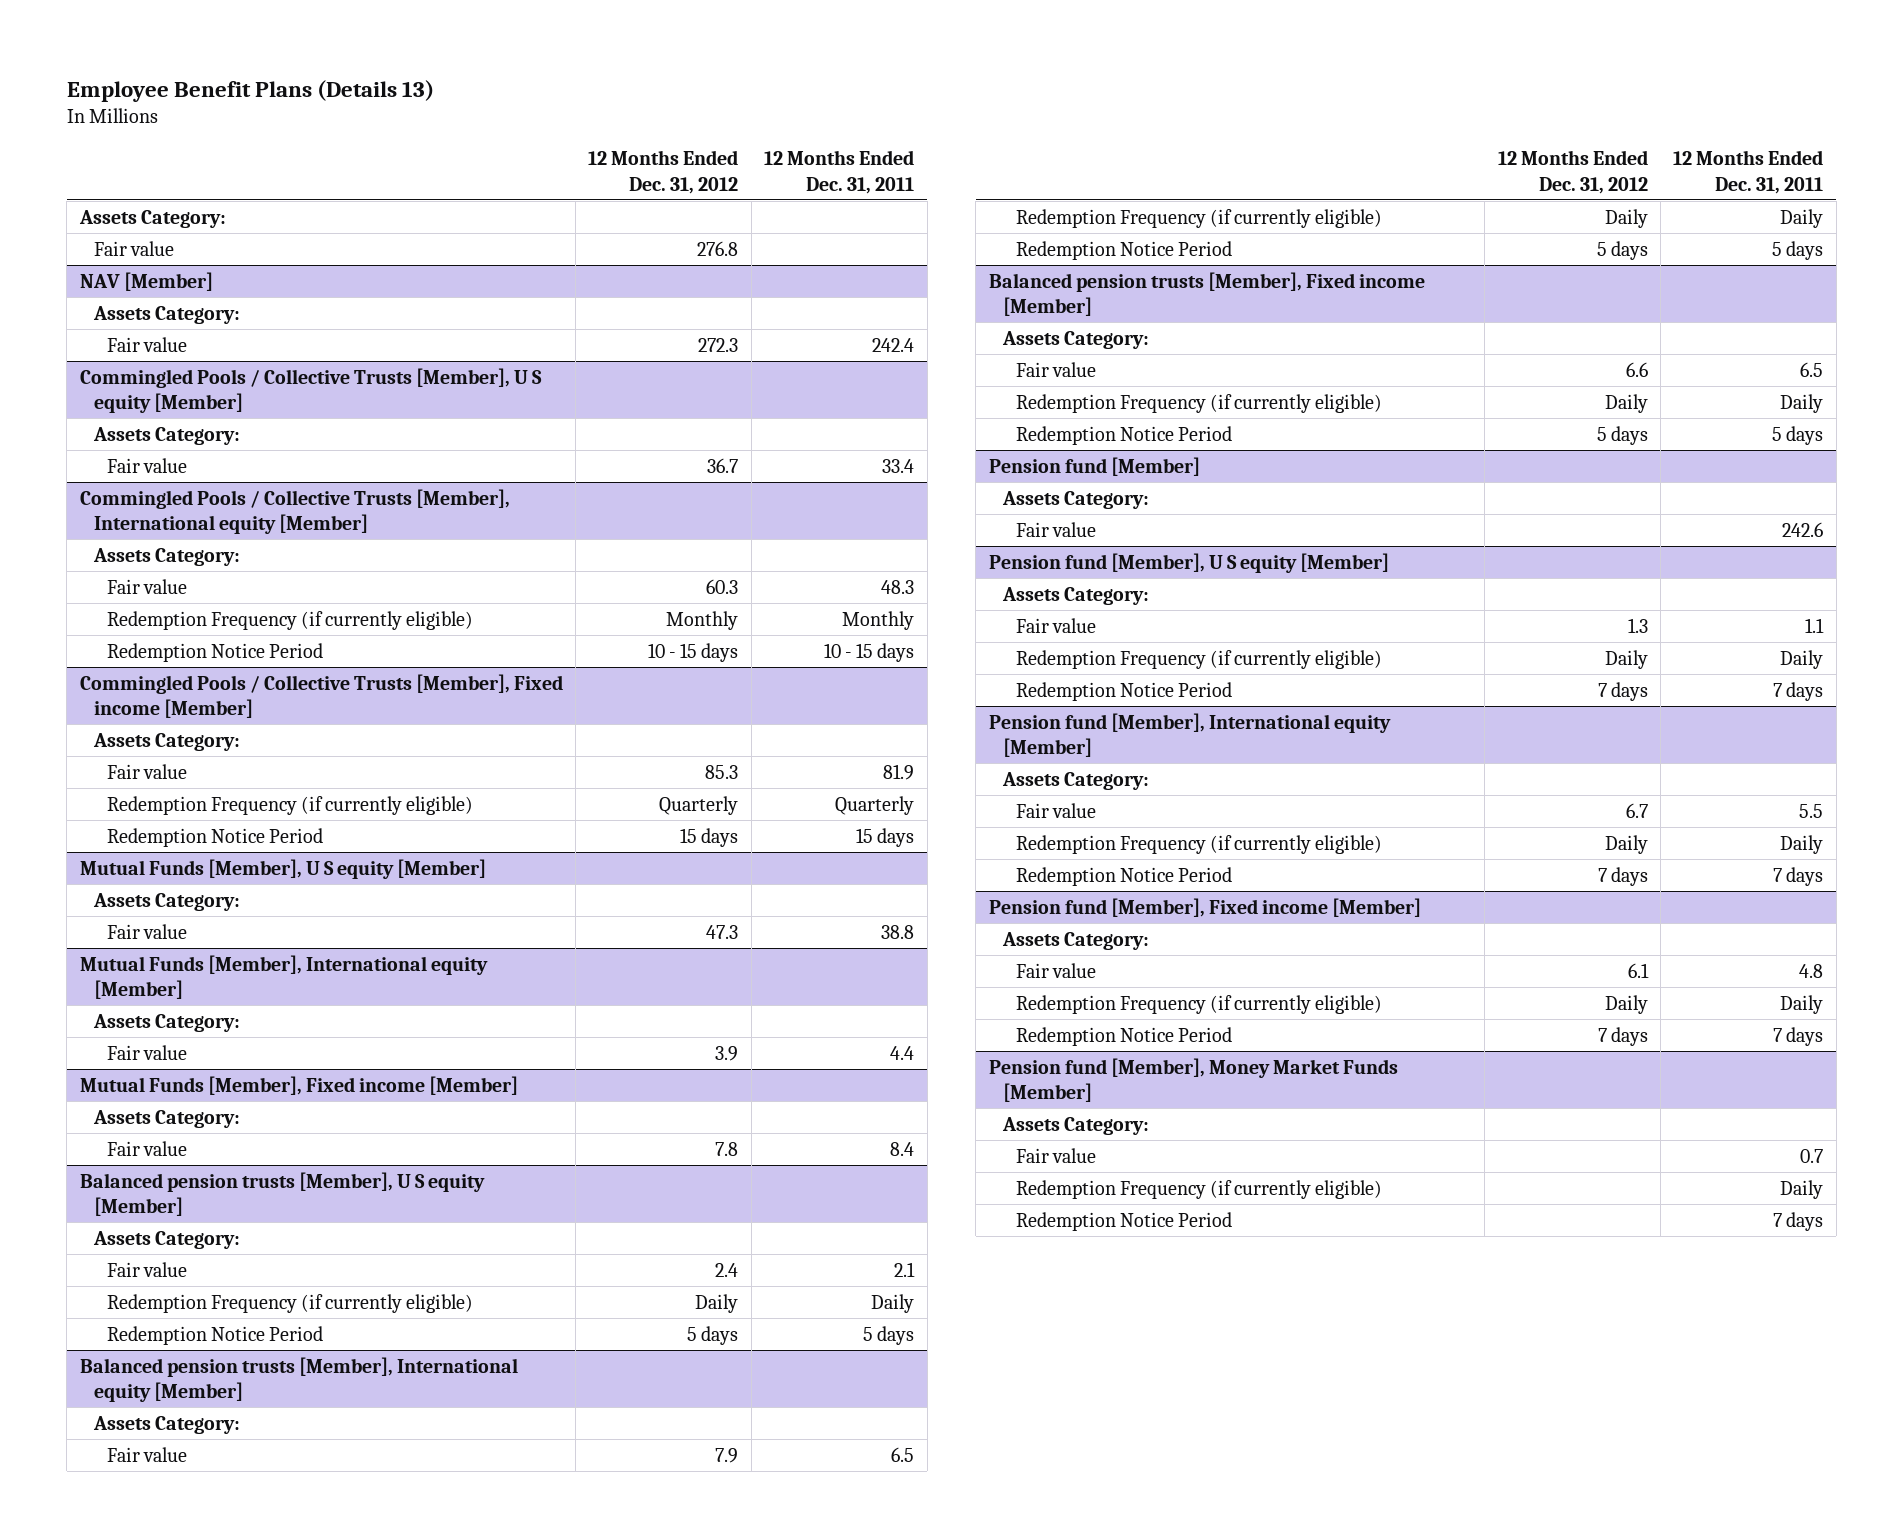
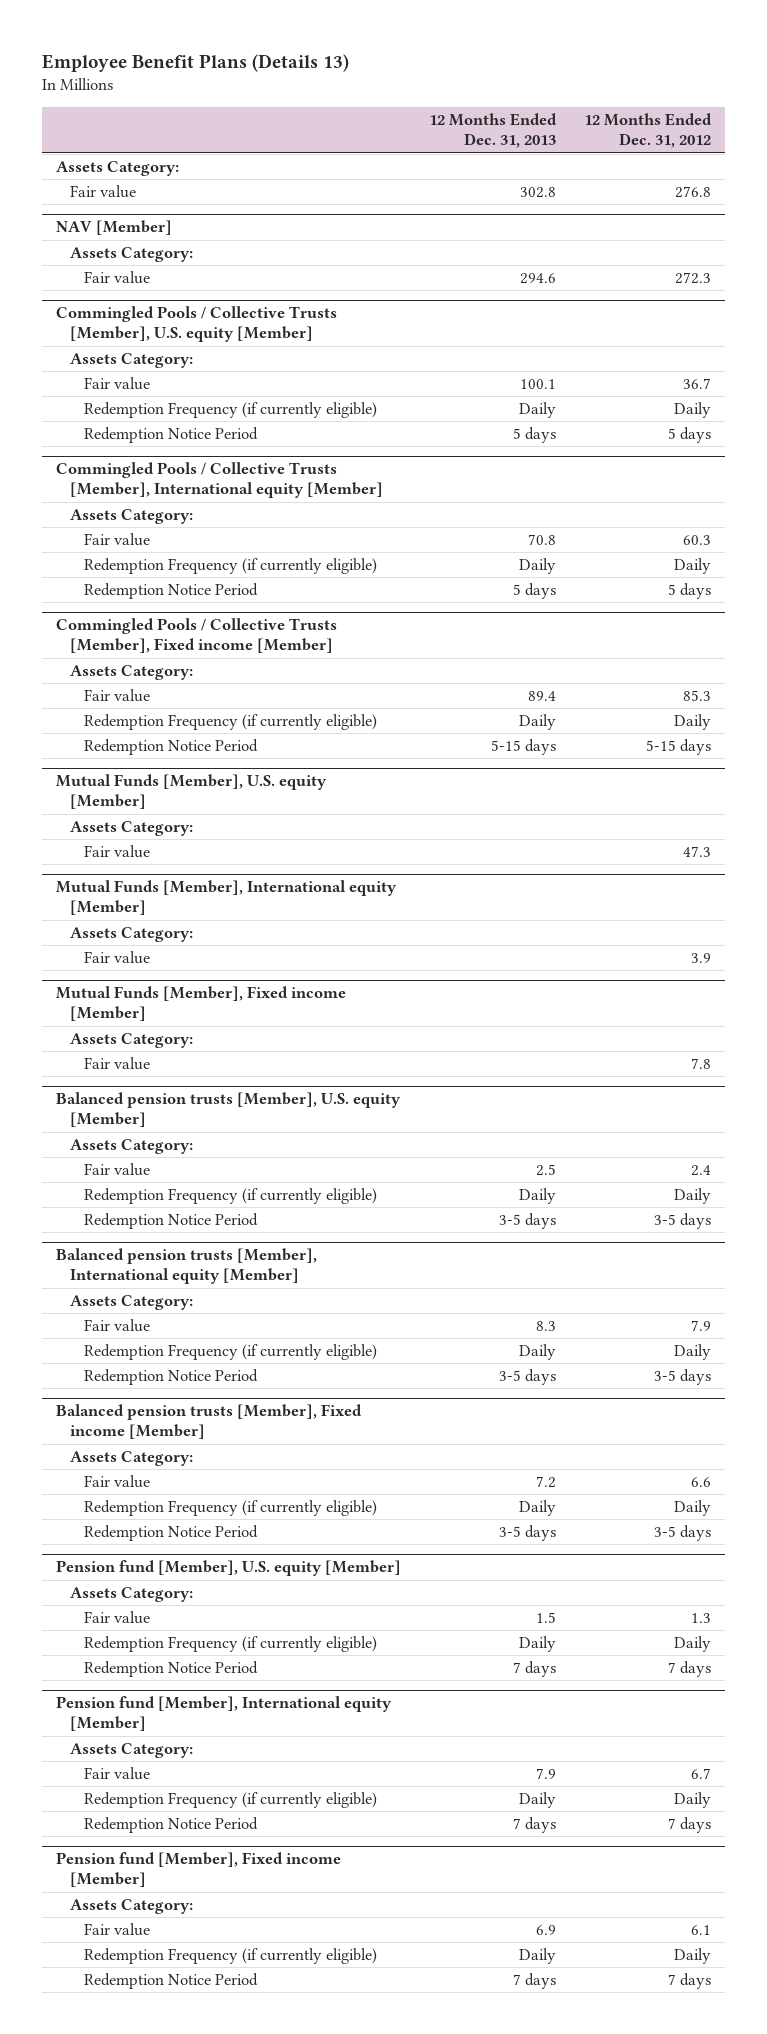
- | 12 Months Ended Dec. 31, 2012 | 12 Months Ended Dec. 31, 2011
+ | 12 Months Ended Dec. 31, 2013 | 12 Months Ended Dec. 31, 2012
- Commingled Pools / Collective Trusts [Member], U S equity [Member]
+ Commingled Pools / Collective Trusts [Member], U.S. equity [Member]
+ Redemption Frequency (if currently eligible) | Daily | Daily
+ Redemption Notice Period | 5 days | 5 days
@ Commingled Pools / Collective Trusts [Member], International equity [Member]
- Redemption Frequency (if currently eligible) | Monthly | Monthly
- Redemption Notice Period | 10 - 15 days | 10 - 15 days
+ Redemption Frequency (if currently eligible) | Daily | Daily
+ Redemption Notice Period | 5 days | 5 days
@ Commingled Pools / Collective Trusts [Member], Fixed income [Member]
- Redemption Frequency (if currently eligible) | Quarterly | Quarterly
- Redemption Notice Period | 15 days | 15 days
- Mutual Funds [Member], U S equity [Member]
@ Commingled Pools / Collective Trusts [Member], Fixed income [Member]
+ Redemption Frequency (if currently eligible) | Daily | Daily
+ Redemption Notice Period | 5-15 days | 5-15 days
+ Mutual Funds [Member], U.S. equity [Member]
- Balanced pension trusts [Member], U S equity [Member]
+ Balanced pension trusts [Member], U.S. equity [Member]
- Redemption Notice Period | 5 days | 5 days
+ Redemption Notice Period | 3-5 days | 3-5 days
@ Balanced pension trusts [Member], International equity [Member]
- Redemption Notice Period | 5 days | 5 days
+ Redemption Notice Period | 3-5 days | 3-5 days
@ Balanced pension trusts [Member], Fixed income [Member]
- Redemption Notice Period | 5 days | 5 days
- Pension fund [Member]
- Assets Category:
- Fair value | | 242.6
- Pension fund [Member], U S equity [Member]
@ Balanced pension trusts [Member], Fixed income [Member]
+ Redemption Notice Period | 3-5 days | 3-5 days
+ Pension fund [Member], U.S. equity [Member]
- Pension fund [Member], Money Market Funds [Member]
- Assets Category:
- Fair value | | 0.7
- Redemption Frequency (if currently eligible) | | Daily
- Redemption Notice Period | | 7 days

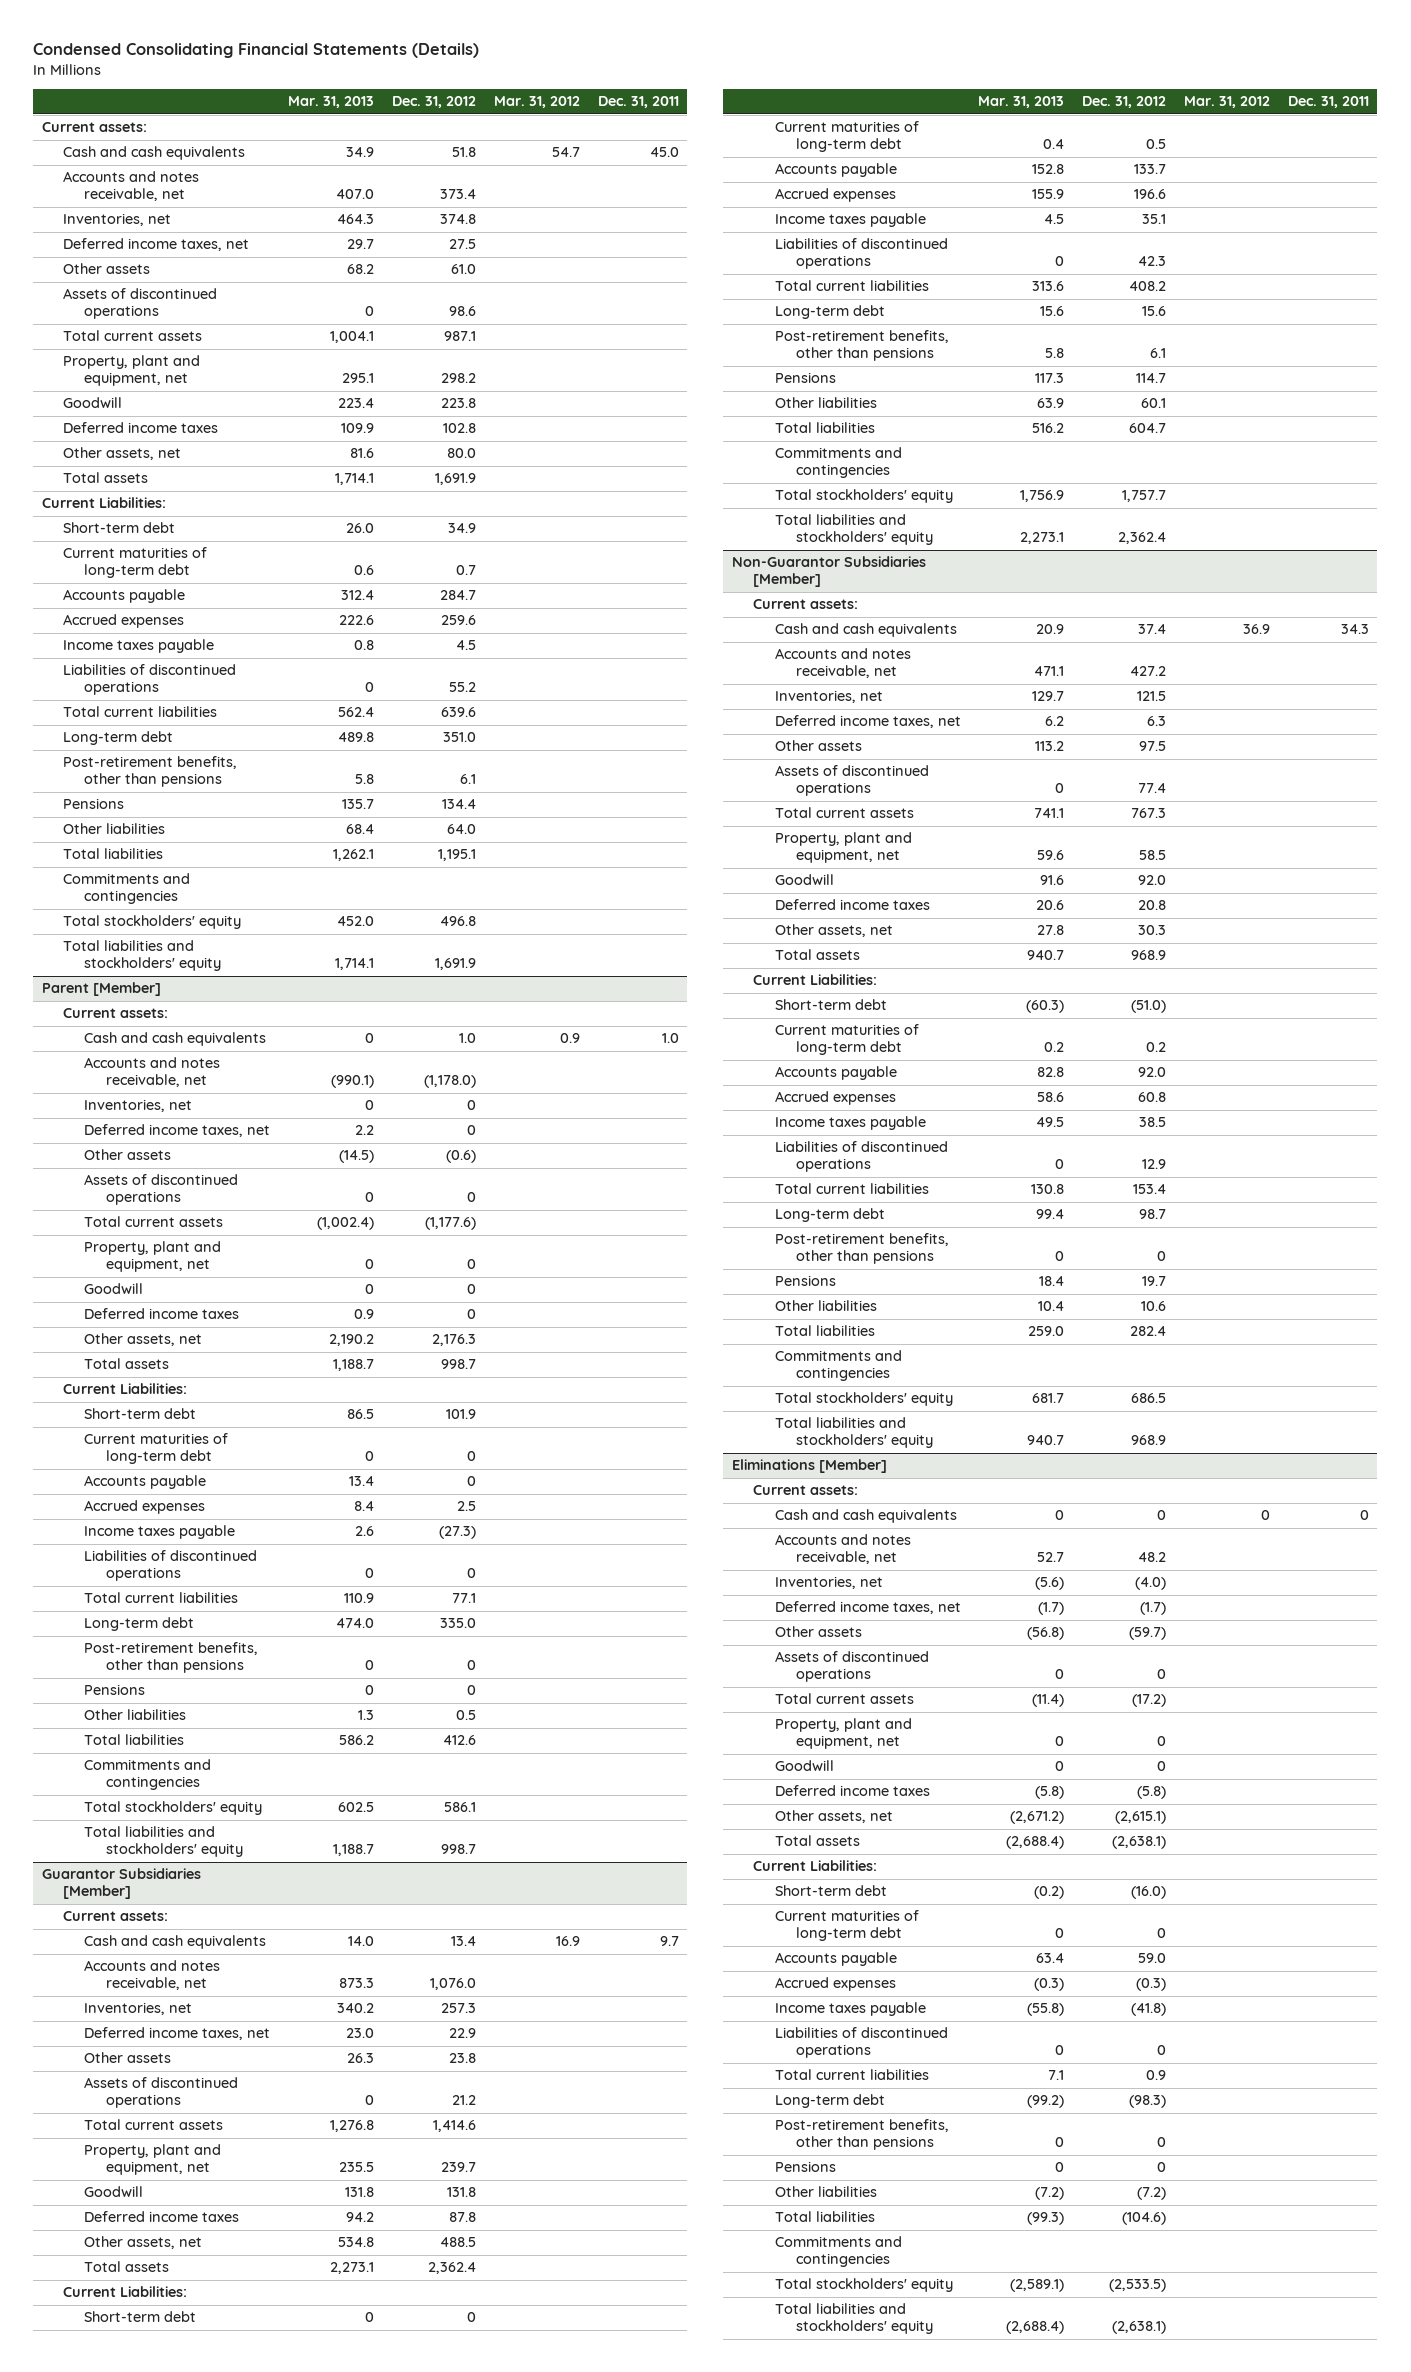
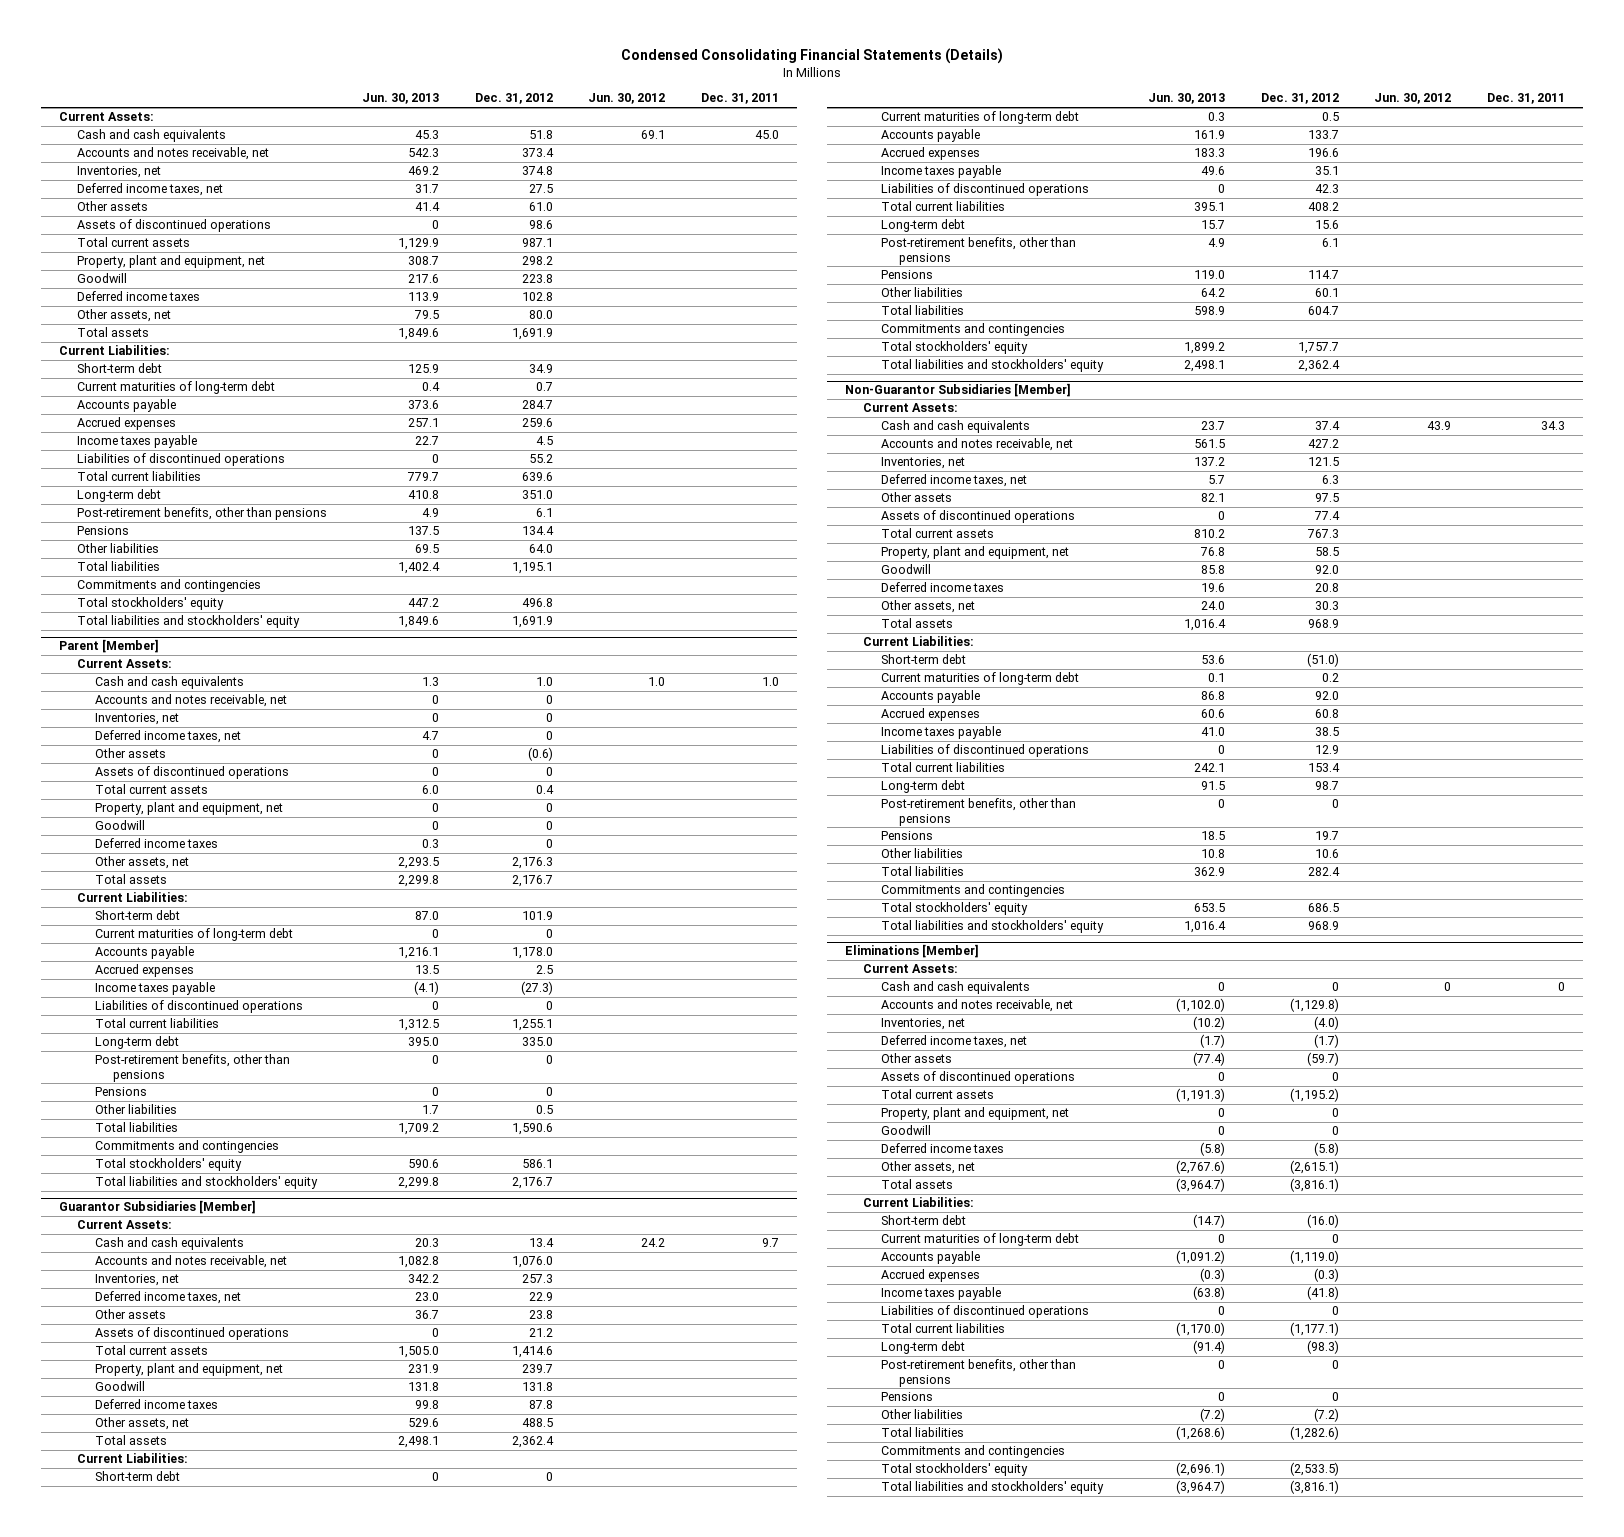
- | Mar. 31, 2013 | Dec. 31, 2012 | Mar. 31, 2012 | Dec. 31, 2011
+ | Jun. 30, 2013 | Dec. 31, 2012 | Jun. 30, 2012 | Dec. 31, 2011
- Current assets:
+ Current Assets:
@ Parent [Member]
- Current assets:
+ Current Assets:
- Accounts and notes receivable, net | (990.1) | (1,178.0) | |
+ Accounts and notes receivable, net | 0 | 0 | |
- Total current assets | (1,002.4) | (1,177.6) | |
+ Total current assets | 6.0 | 0.4 | |
- Total assets | 1,188.7 | 998.7 | |
+ Total assets | 2,299.8 | 2,176.7 | |
- Accounts payable | 13.4 | 0 | |
+ Accounts payable | 1,216.1 | 1,178.0 | |
- Total current liabilities | 110.9 | 77.1 | |
+ Total current liabilities | 1,312.5 | 1,255.1 | |
- Total liabilities | 586.2 | 412.6 | |
+ Total liabilities | 1,709.2 | 1,590.6 | |
- Total liabilities and stockholders' equity | 1,188.7 | 998.7 | |
+ Total liabilities and stockholders' equity | 2,299.8 | 2,176.7 | |
@ Guarantor Subsidiaries [Member]
- Current assets:
+ Current Assets:
@ Non-Guarantor Subsidiaries [Member]
- Current assets:
+ Current Assets:
@ Eliminations [Member]
- Current assets:
+ Current Assets:
- Accounts and notes receivable, net | 52.7 | 48.2 | |
+ Accounts and notes receivable, net | (1,102.0) | (1,129.8) | |
- Total current assets | (11.4) | (17.2) | |
+ Total current assets | (1,191.3) | (1,195.2) | |
- Total assets | (2,688.4) | (2,638.1) | |
+ Total assets | (3,964.7) | (3,816.1) | |
- Accounts payable | 63.4 | 59.0 | |
+ Accounts payable | (1,091.2) | (1,119.0) | |
- Total current liabilities | 7.1 | 0.9 | |
+ Total current liabilities | (1,170.0) | (1,177.1) | |
- Total liabilities | (99.3) | (104.6) | |
+ Total liabilities | (1,268.6) | (1,282.6) | |
- Total liabilities and stockholders' equity | (2,688.4) | (2,638.1) | |
+ Total liabilities and stockholders' equity | (3,964.7) | (3,816.1) | |

